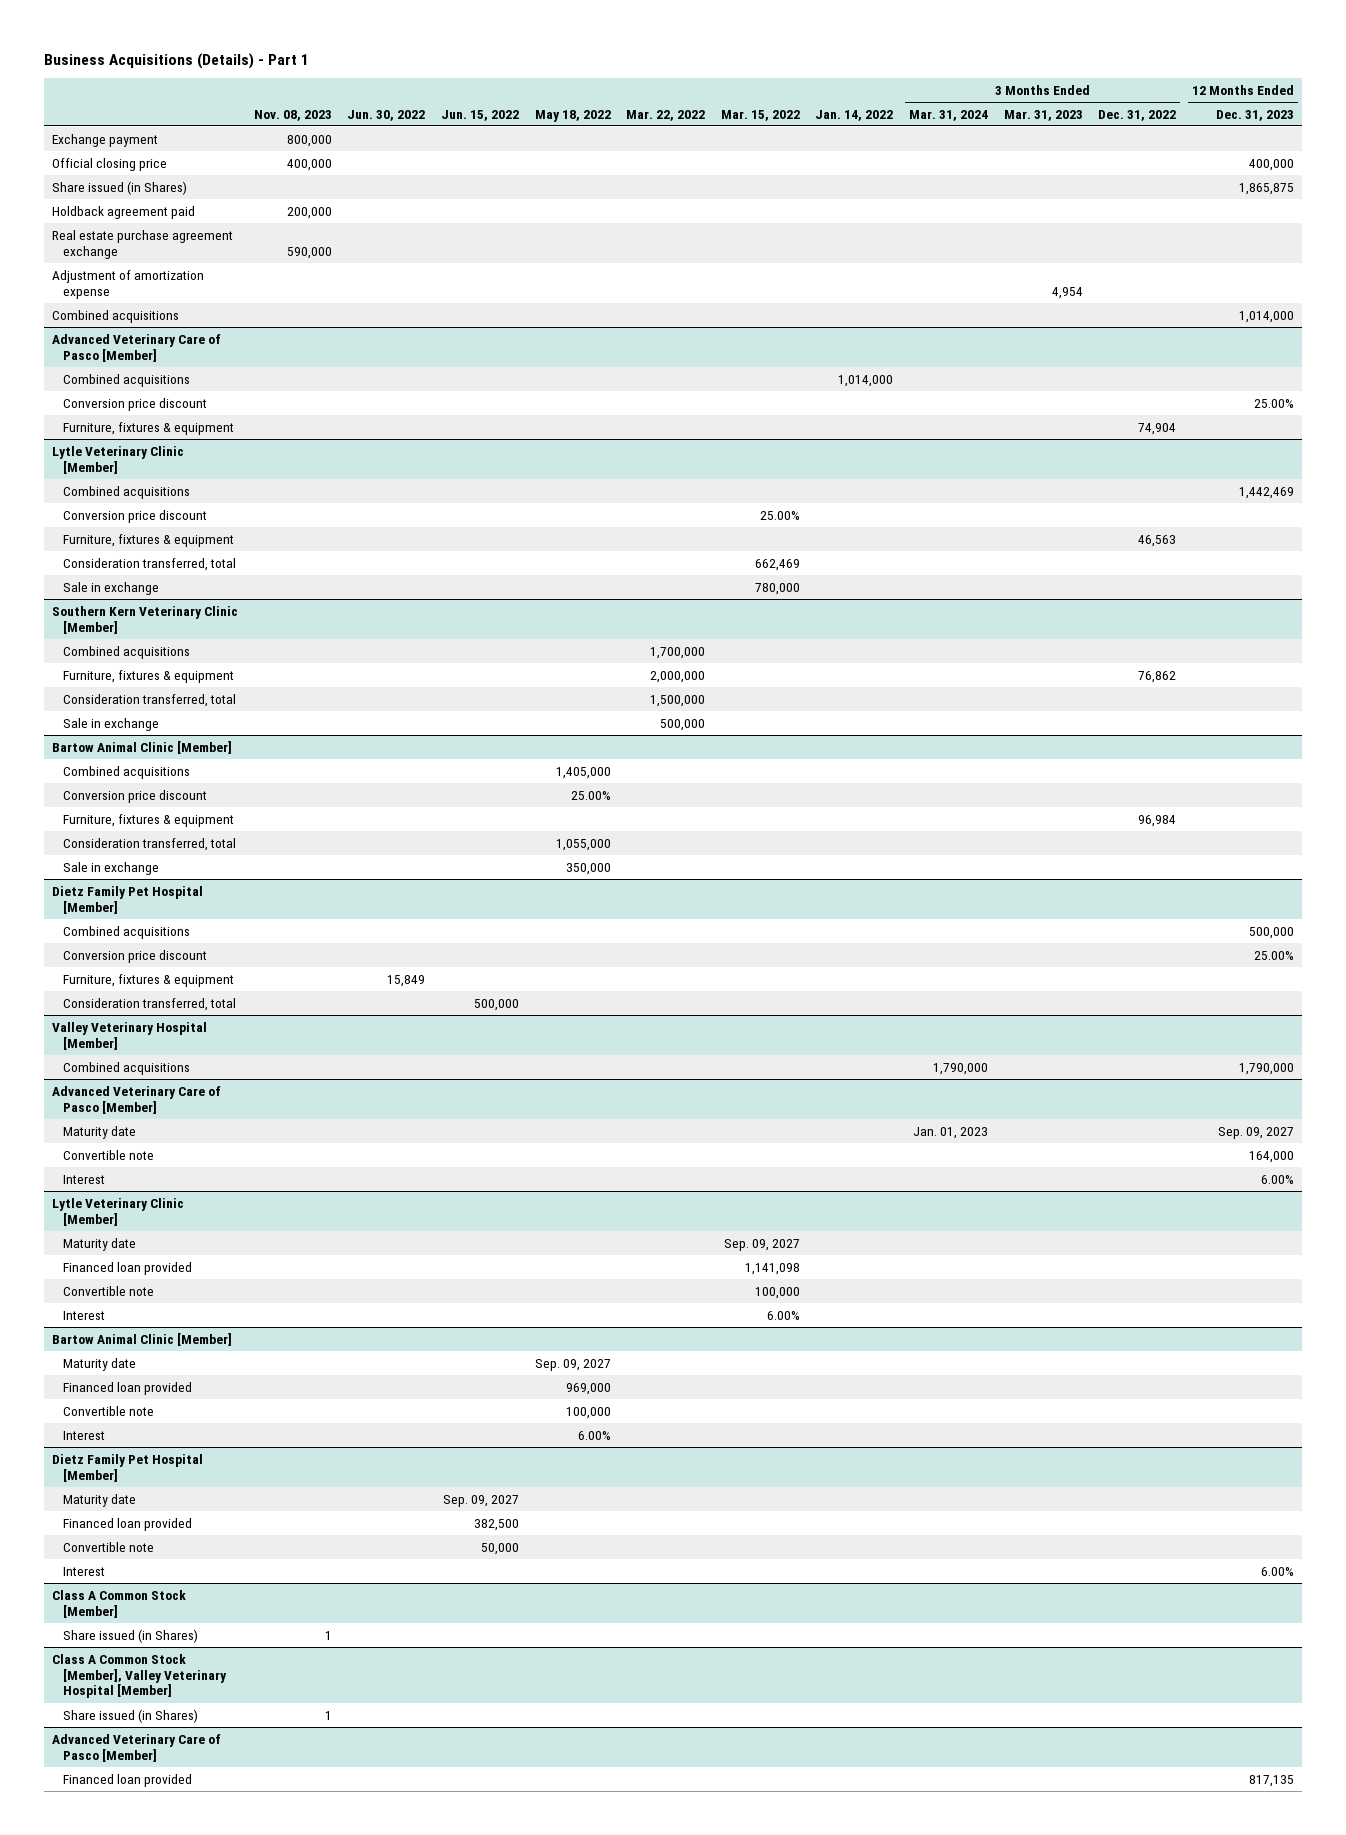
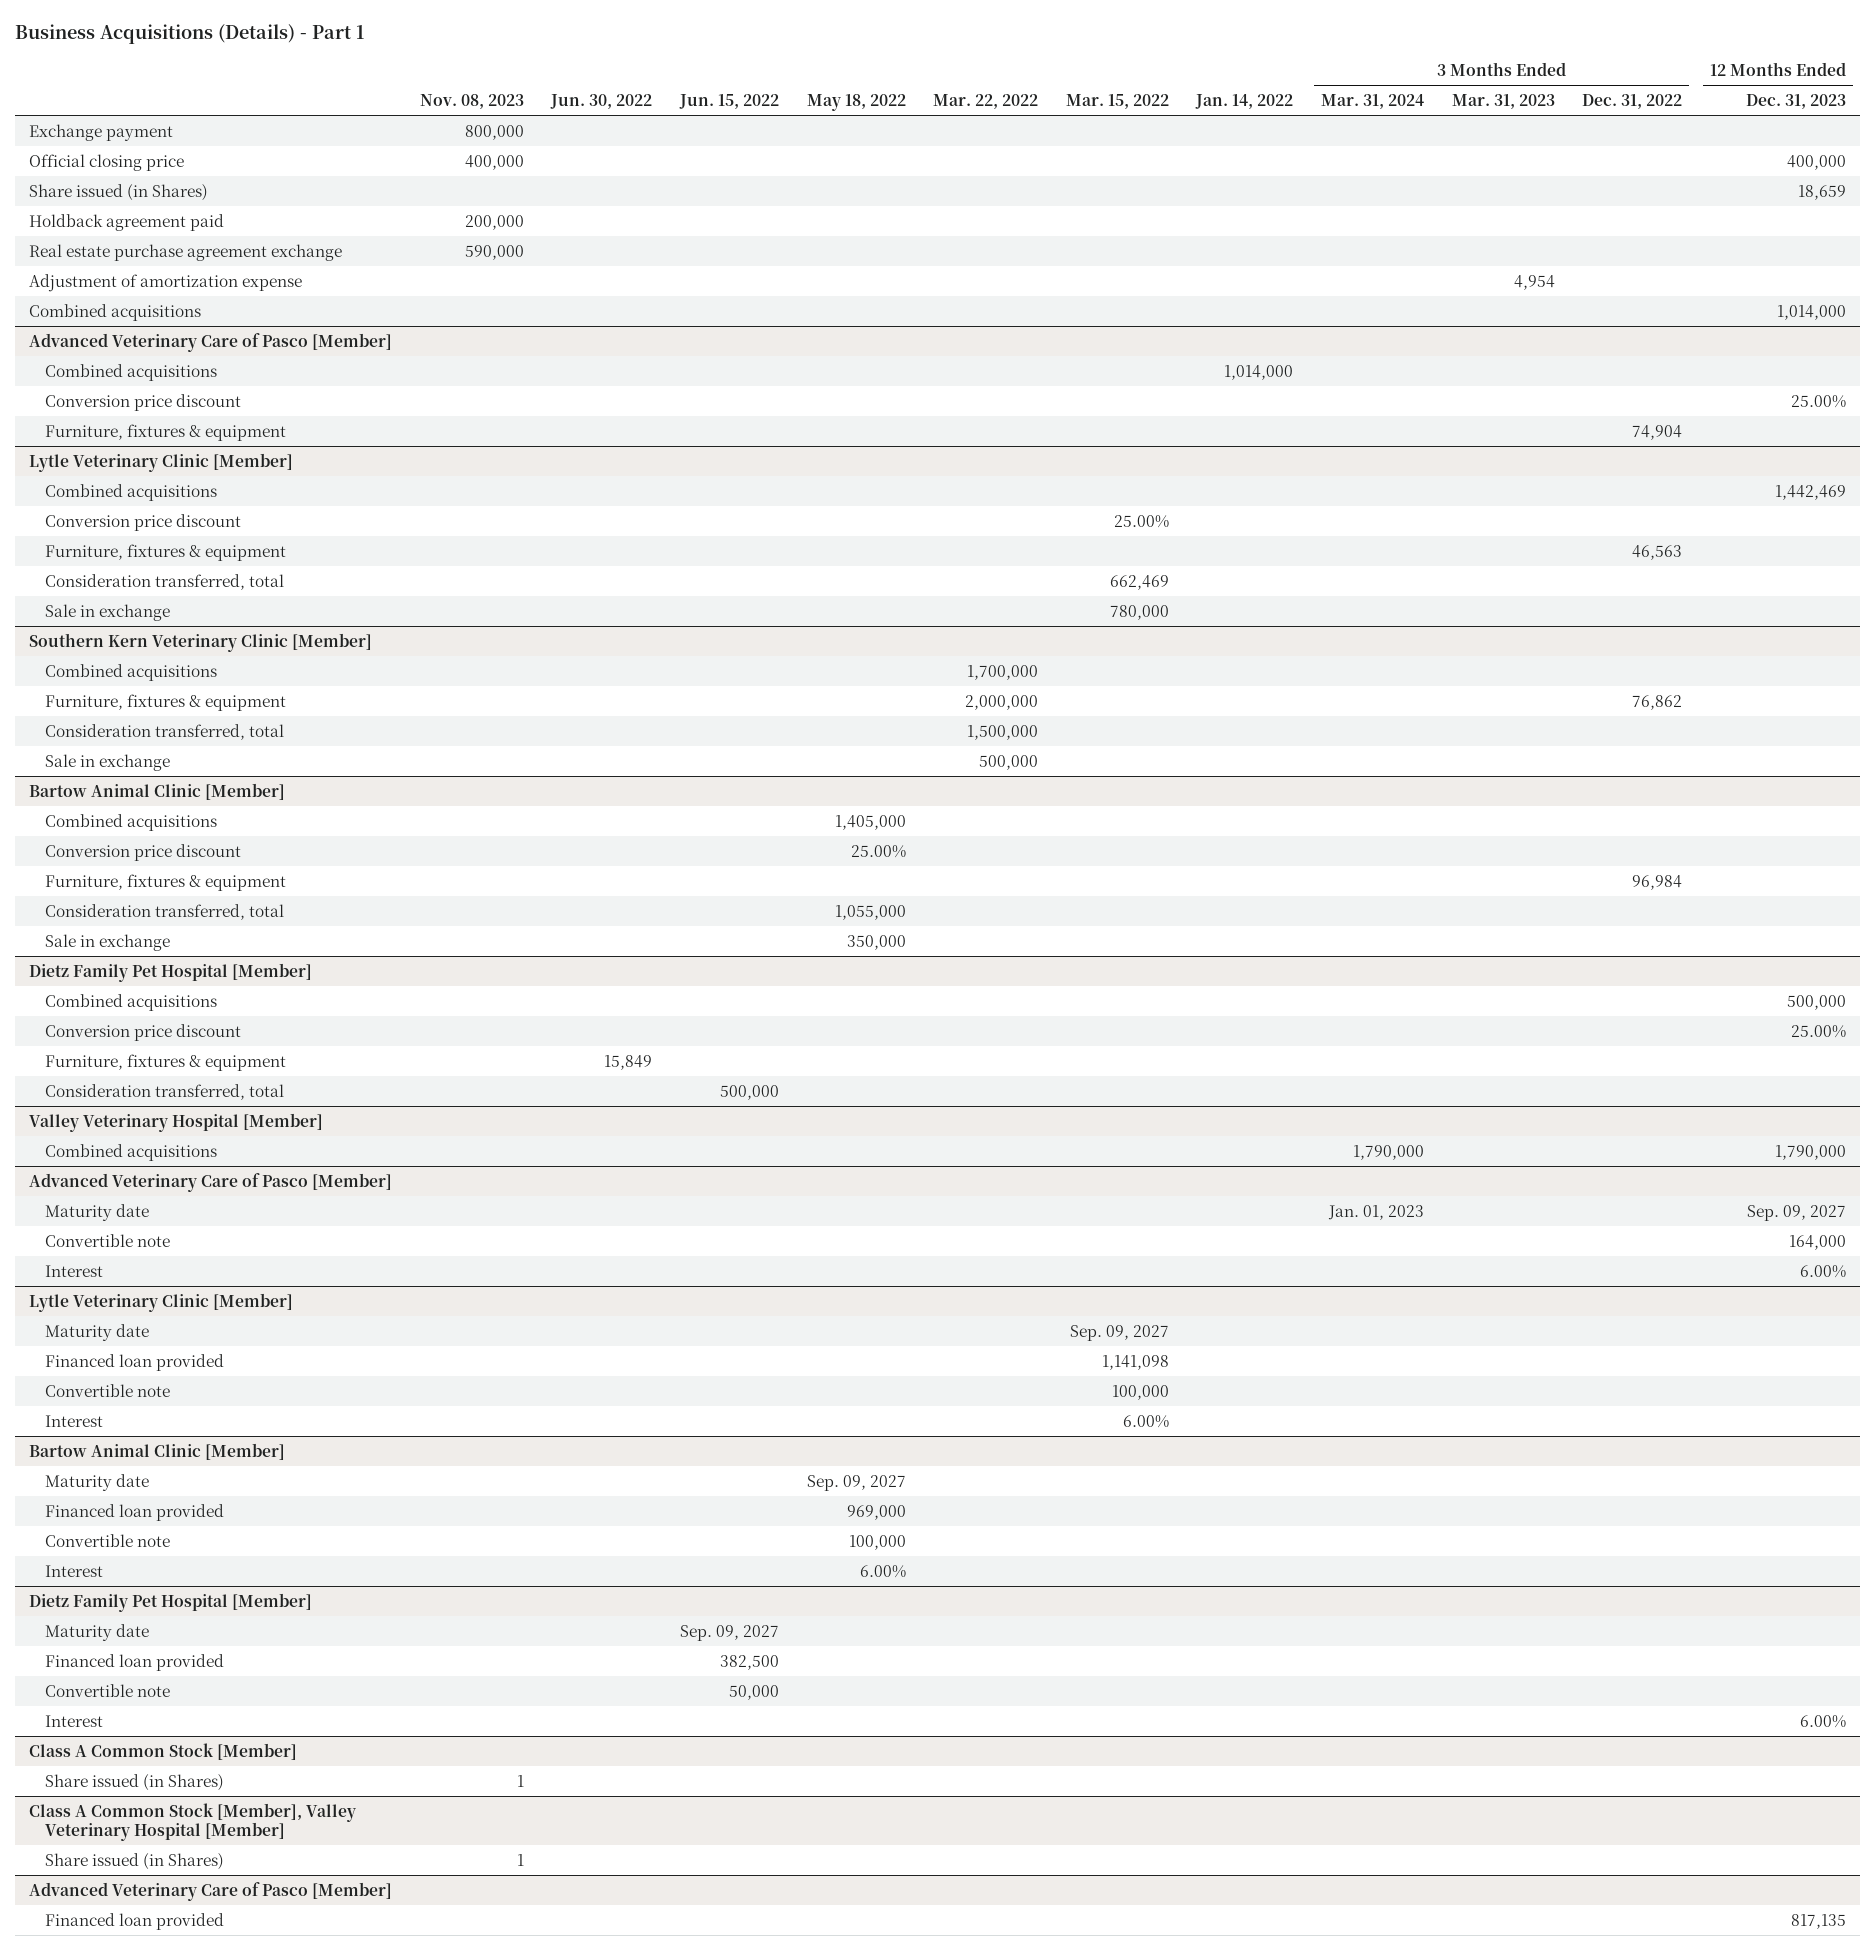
- Share issued (in Shares) | | | | | | | | | | | 1,865,875
+ Share issued (in Shares) | | | | | | | | | | | 18,659

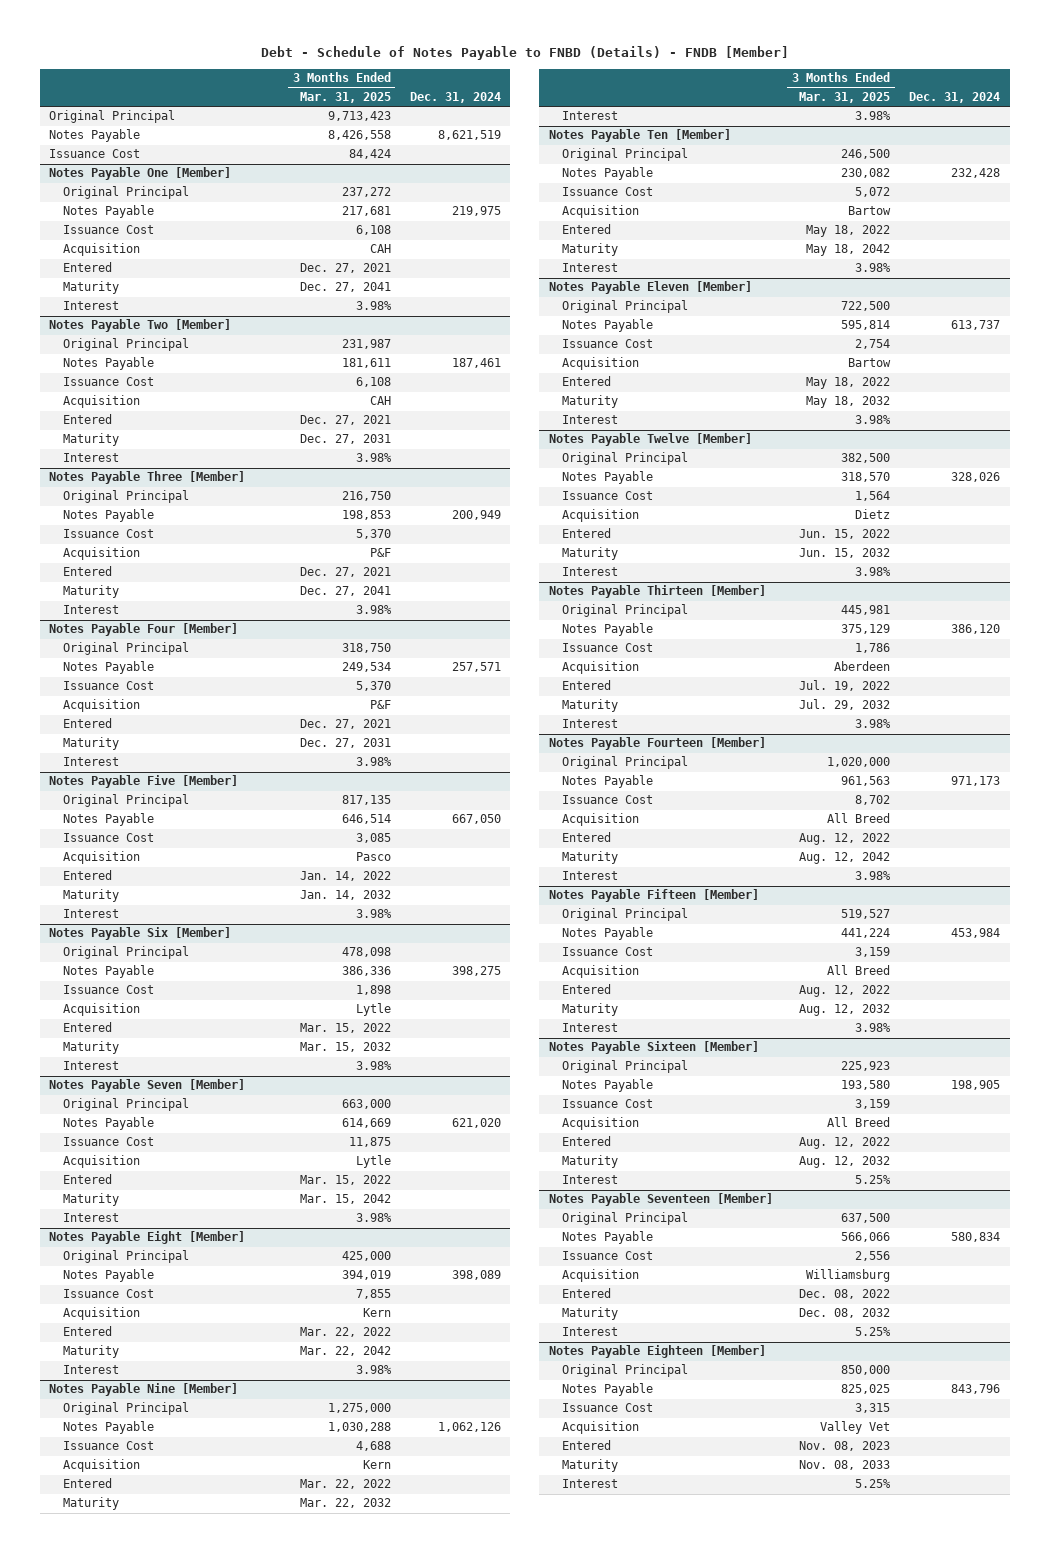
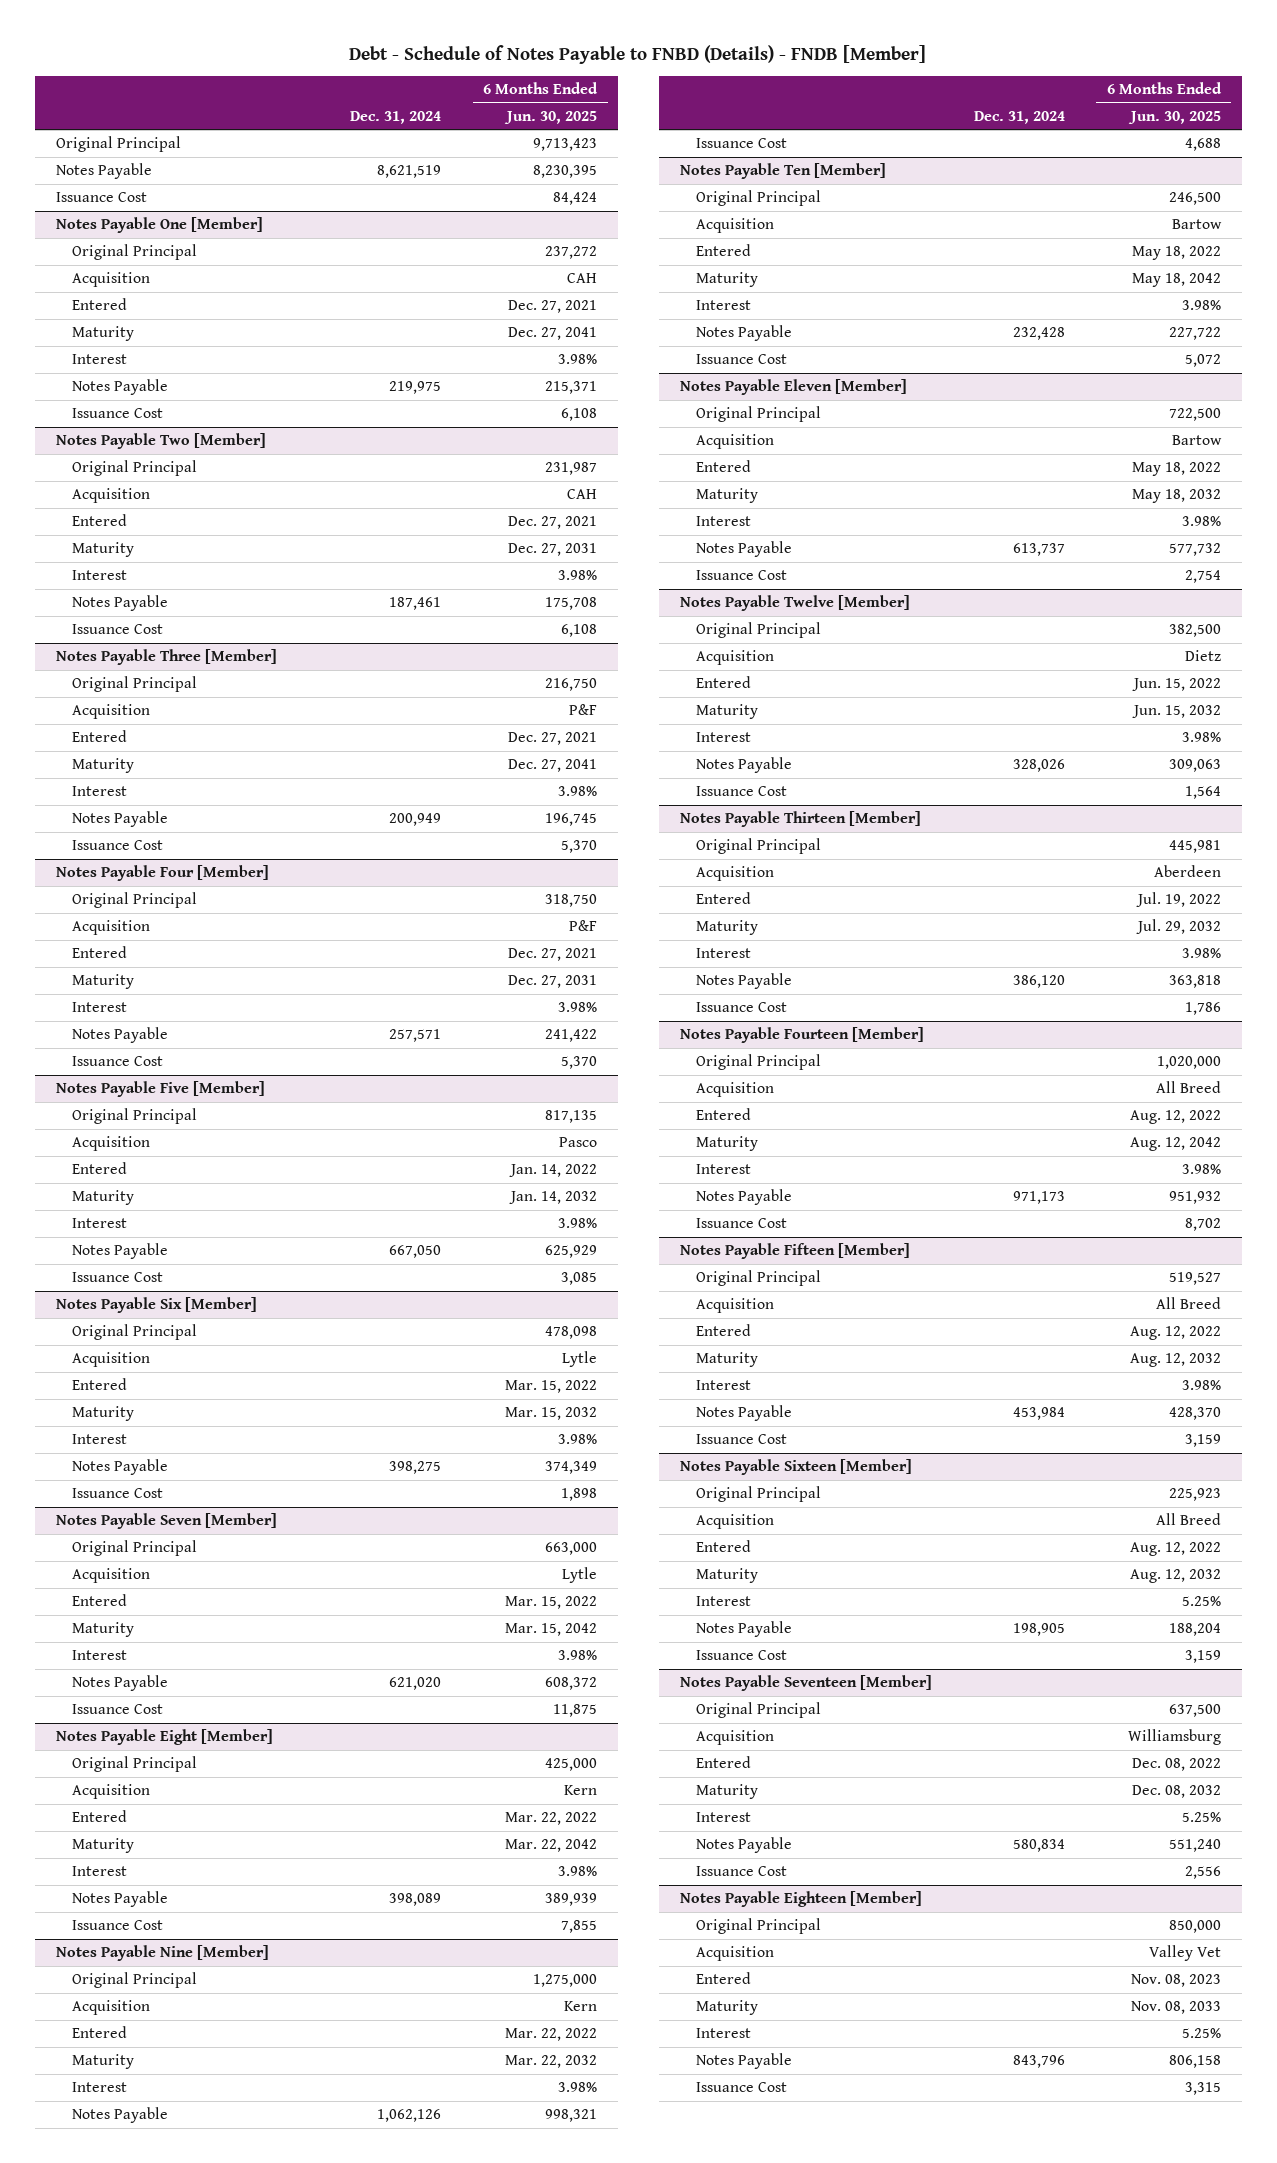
- | 3 Months Ended Mar. 31, 2025 | Dec. 31, 2024
+ | Dec. 31, 2024 | 6 Months Ended Jun. 30, 2025
@ Notes Payable One [Member]
moved down: Notes Payable | 219,975 | 215,371
moved down: Issuance Cost | | 6,108
@ Notes Payable Two [Member]
moved down: Notes Payable | 187,461 | 175,708
moved down: Issuance Cost | | 6,108
@ Notes Payable Three [Member]
moved down: Notes Payable | 200,949 | 196,745
moved down: Issuance Cost | | 5,370
@ Notes Payable Four [Member]
moved down: Notes Payable | 257,571 | 241,422
moved down: Issuance Cost | | 5,370
@ Notes Payable Five [Member]
moved down: Notes Payable | 667,050 | 625,929
moved down: Issuance Cost | | 3,085
@ Notes Payable Six [Member]
moved down: Notes Payable | 398,275 | 374,349
moved down: Issuance Cost | | 1,898
@ Notes Payable Seven [Member]
moved down: Notes Payable | 621,020 | 608,372
moved down: Issuance Cost | | 11,875
@ Notes Payable Eight [Member]
moved down: Notes Payable | 398,089 | 389,939
moved down: Issuance Cost | | 7,855
@ Notes Payable Nine [Member]
moved down: Notes Payable | 1,062,126 | 998,321
moved down: Issuance Cost | | 4,688
@ Notes Payable Ten [Member]
moved down: Notes Payable | 232,428 | 227,722
moved down: Issuance Cost | | 5,072
@ Notes Payable Eleven [Member]
moved down: Notes Payable | 613,737 | 577,732
moved down: Issuance Cost | | 2,754
@ Notes Payable Twelve [Member]
moved down: Notes Payable | 328,026 | 309,063
moved down: Issuance Cost | | 1,564
@ Notes Payable Thirteen [Member]
moved down: Notes Payable | 386,120 | 363,818
moved down: Issuance Cost | | 1,786
@ Notes Payable Fourteen [Member]
moved down: Notes Payable | 971,173 | 951,932
moved down: Issuance Cost | | 8,702
@ Notes Payable Fifteen [Member]
moved down: Notes Payable | 453,984 | 428,370
moved down: Issuance Cost | | 3,159
@ Notes Payable Sixteen [Member]
moved down: Notes Payable | 198,905 | 188,204
moved down: Issuance Cost | | 3,159
@ Notes Payable Seventeen [Member]
moved down: Notes Payable | 580,834 | 551,240
moved down: Issuance Cost | | 2,556
@ Notes Payable Eighteen [Member]
moved down: Notes Payable | 843,796 | 806,158
moved down: Issuance Cost | | 3,315

